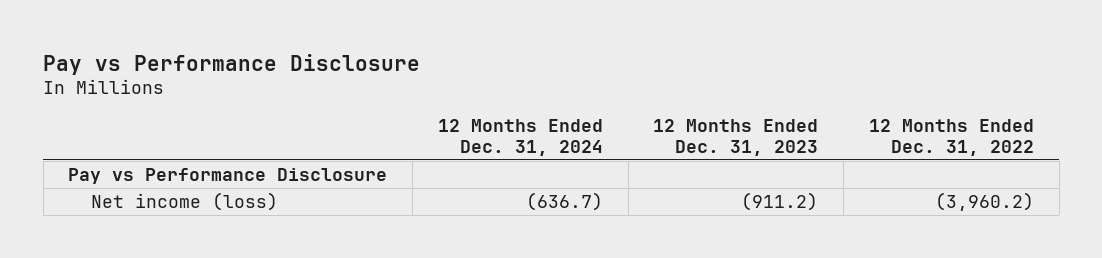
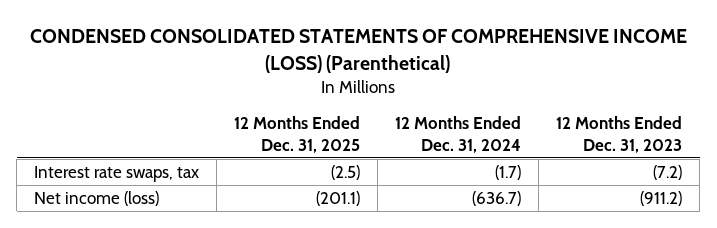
- Pay vs Performance Disclosure
+ CONDENSED CONSOLIDATED STATEMENTS OF COMPREHENSIVE INCOME (LOSS) (Parenthetical)
- | 12 Months Ended Dec. 31, 2024 | 12 Months Ended Dec. 31, 2023 | 12 Months Ended Dec. 31, 2022
+ | 12 Months Ended Dec. 31, 2025 | 12 Months Ended Dec. 31, 2024 | 12 Months Ended Dec. 31, 2023
- Pay vs Performance Disclosure
+ Interest rate swaps, tax | (2.5) | (1.7) | (7.2)

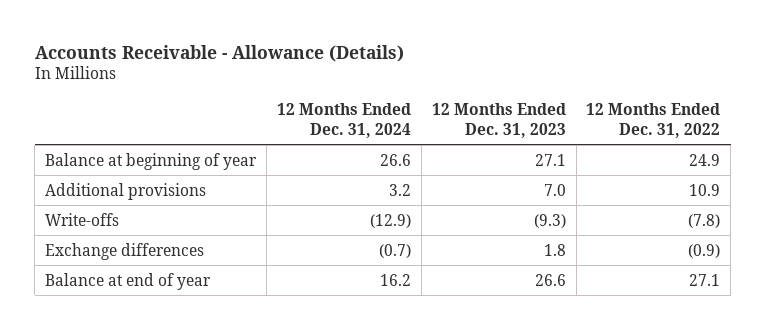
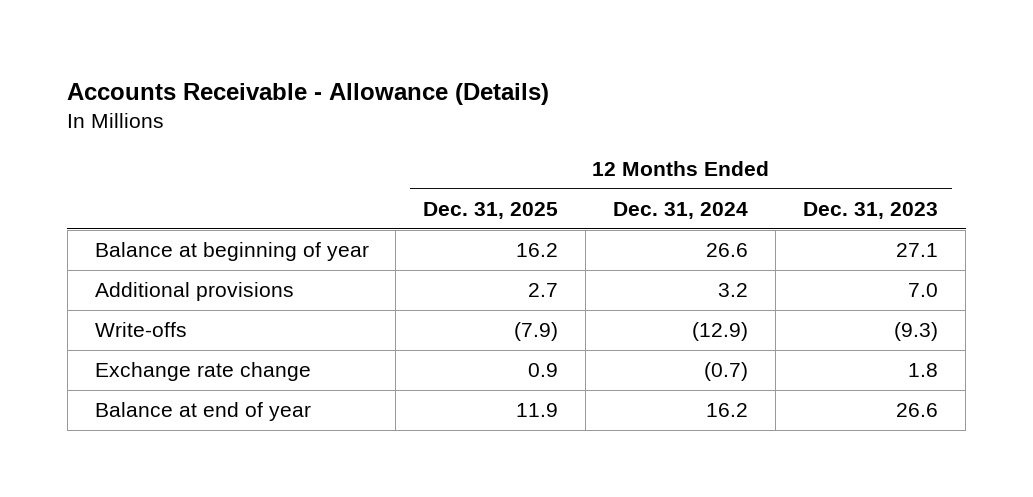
- | 12 Months Ended Dec. 31, 2024 | 12 Months Ended Dec. 31, 2023 | 12 Months Ended Dec. 31, 2022
+ | 12 Months Ended Dec. 31, 2025 | 12 Months Ended Dec. 31, 2024 | 12 Months Ended Dec. 31, 2023
- Exchange differences | (0.7) | 1.8 | (0.9)
+ Exchange rate change | 0.9 | (0.7) | 1.8

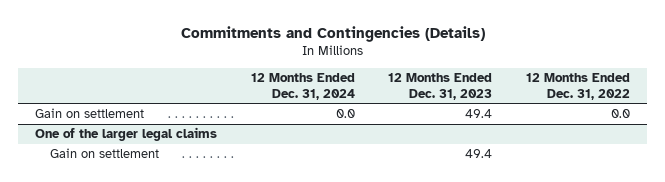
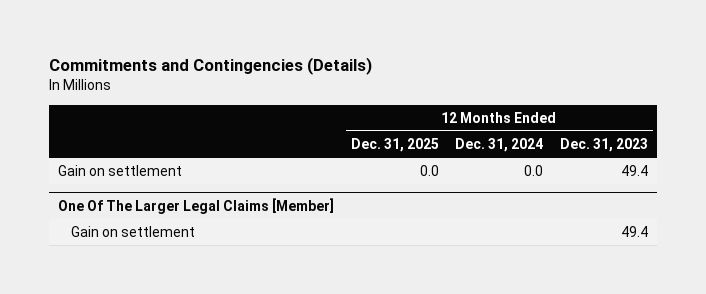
- | 12 Months Ended Dec. 31, 2024 | 12 Months Ended Dec. 31, 2023 | 12 Months Ended Dec. 31, 2022
+ | 12 Months Ended Dec. 31, 2025 | 12 Months Ended Dec. 31, 2024 | 12 Months Ended Dec. 31, 2023
- One of the larger legal claims
+ One Of The Larger Legal Claims [Member]

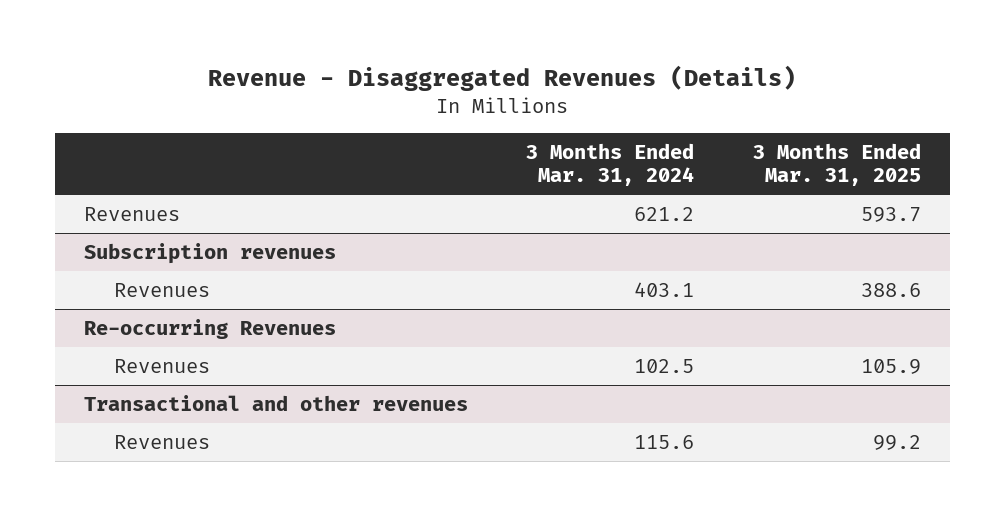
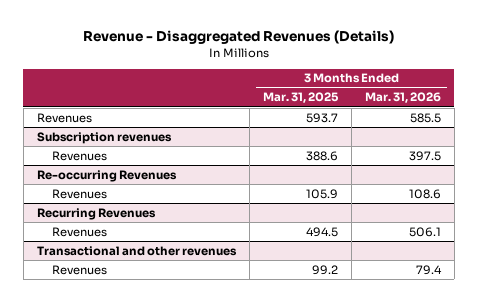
- | 3 Months Ended Mar. 31, 2024 | 3 Months Ended Mar. 31, 2025
+ | 3 Months Ended Mar. 31, 2025 | 3 Months Ended Mar. 31, 2026
+ Recurring Revenues
+ Revenues | 494.5 | 506.1

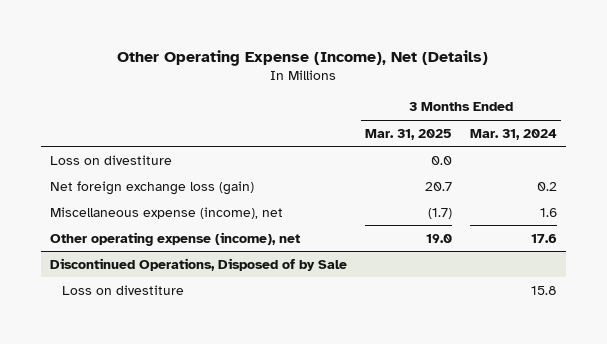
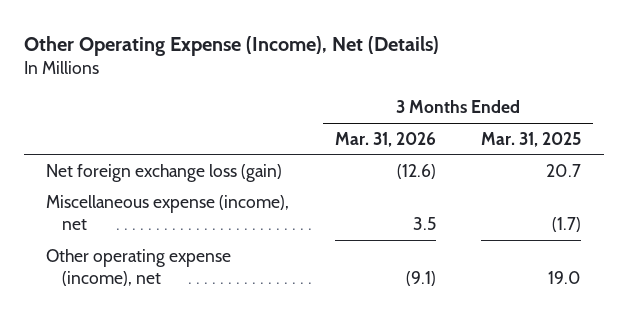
- | 3 Months Ended Mar. 31, 2025 | 3 Months Ended Mar. 31, 2024
+ | 3 Months Ended Mar. 31, 2026 | 3 Months Ended Mar. 31, 2025
- Loss on divestiture | 0.0 |
- Discontinued Operations, Disposed of by Sale
- Loss on divestiture | | 15.8

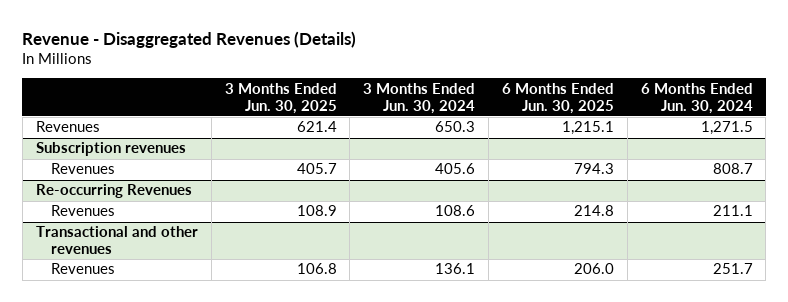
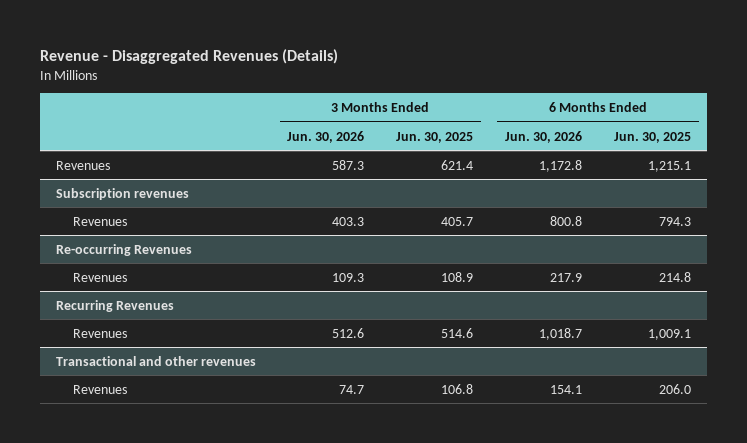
- | 3 Months Ended Jun. 30, 2025 | 3 Months Ended Jun. 30, 2024 | 6 Months Ended Jun. 30, 2025 | 6 Months Ended Jun. 30, 2024
+ | 3 Months Ended Jun. 30, 2026 | 3 Months Ended Jun. 30, 2025 | 6 Months Ended Jun. 30, 2026 | 6 Months Ended Jun. 30, 2025
+ Recurring Revenues
+ Revenues | 512.6 | 514.6 | 1,018.7 | 1,009.1

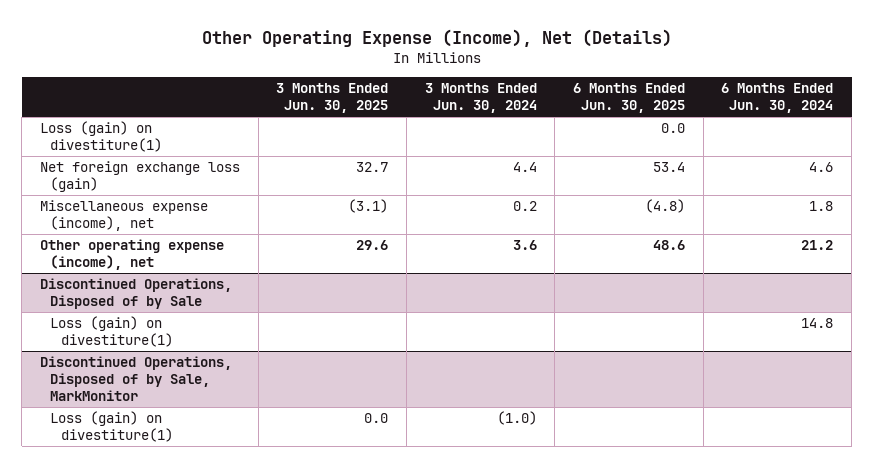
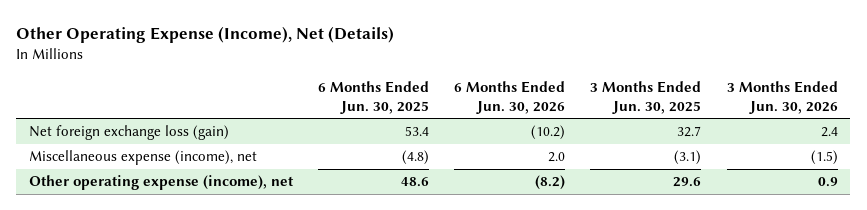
- | 3 Months Ended Jun. 30, 2025 | 3 Months Ended Jun. 30, 2024 | 6 Months Ended Jun. 30, 2025 | 6 Months Ended Jun. 30, 2024
+ | 6 Months Ended Jun. 30, 2025 | 6 Months Ended Jun. 30, 2026 | 3 Months Ended Jun. 30, 2025 | 3 Months Ended Jun. 30, 2026
- Loss (gain) on divestiture(1) | | | 0.0 |
- Discontinued Operations, Disposed of by Sale
- Loss (gain) on divestiture(1) | | | | 14.8
- Discontinued Operations, Disposed of by Sale, MarkMonitor
- Loss (gain) on divestiture(1) | 0.0 | (1.0) | |

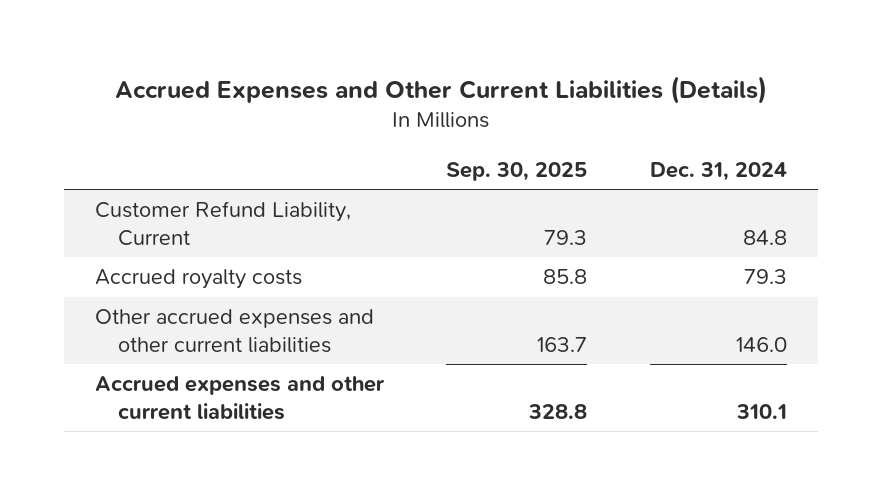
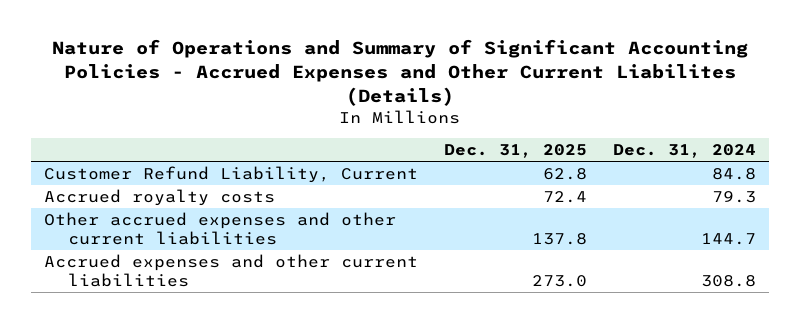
- Accrued Expenses and Other Current Liabilities (Details)
+ Nature of Operations and Summary of Significant Accounting Policies - Accrued Expenses and Other Current Liabilites (Details)
- | Sep. 30, 2025 | Dec. 31, 2024
+ | Dec. 31, 2025 | Dec. 31, 2024
- Other accrued expenses and other current liabilities | 163.7 | 146.0
- Accrued expenses and other current liabilities | 328.8 | 310.1
+ Other accrued expenses and other current liabilities | 137.8 | 144.7
+ Accrued expenses and other current liabilities | 273.0 | 308.8

